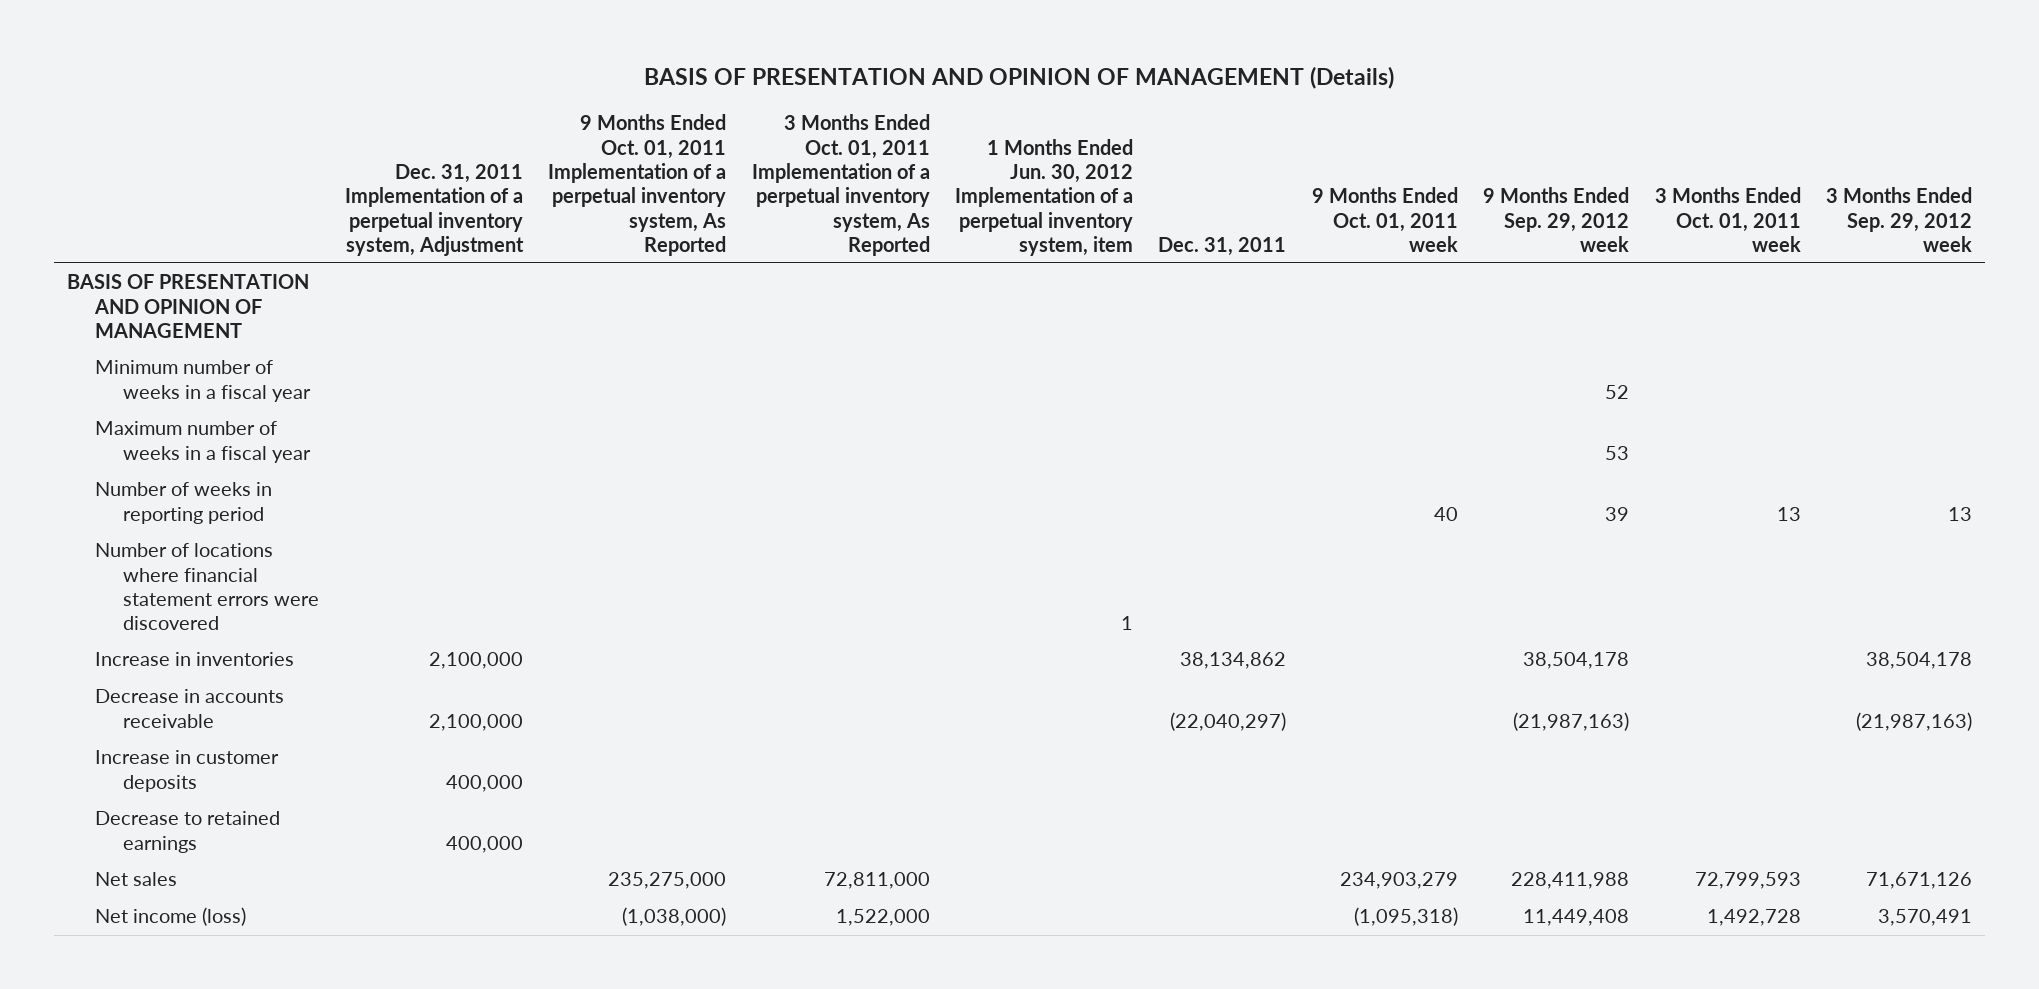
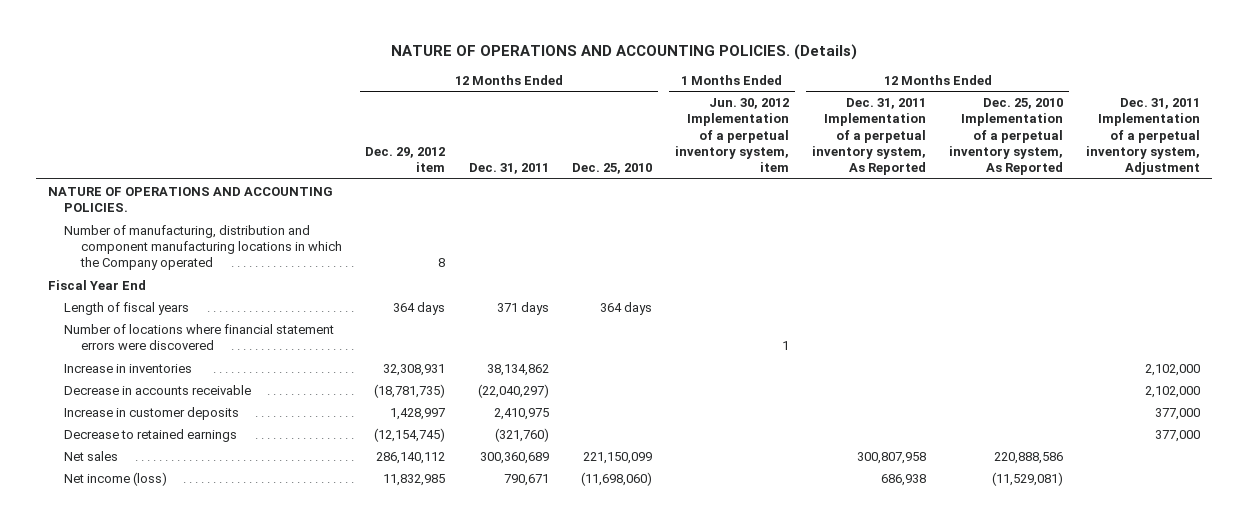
- BASIS OF PRESENTATION AND OPINION OF MANAGEMENT (Details)
+ NATURE OF OPERATIONS AND ACCOUNTING POLICIES. (Details)
- | Dec. 31, 2011 Implementation of a perpetual inventory system, Adjustment | 9 Months Ended Oct. 01, 2011 Implementation of a perpetual inventory system, As Reported | 3 Months Ended Oct. 01, 2011 Implementation of a perpetual inventory system, As Reported | 1 Months Ended Jun. 30, 2012 Implementation of a perpetual inventory system, item | Dec. 31, 2011 | 9 Months Ended Oct. 01, 2011 week | 9 Months Ended Sep. 29, 2012 week | 3 Months Ended Oct. 01, 2011 week | 3 Months Ended Sep. 29, 2012 week
+ | 12 Months Ended Dec. 29, 2012 item | 12 Months Ended Dec. 31, 2011 | 12 Months Ended Dec. 25, 2010 | 1 Months Ended Jun. 30, 2012 Implementation of a perpetual inventory system, item | 12 Months Ended Dec. 31, 2011 Implementation of a perpetual inventory system, As Reported | 12 Months Ended Dec. 25, 2010 Implementation of a perpetual inventory system, As Reported | Dec. 31, 2011 Implementation of a perpetual inventory system, Adjustment
- BASIS OF PRESENTATION AND OPINION OF MANAGEMENT
- Minimum number of weeks in a fiscal year | | | | | | | 52 | |
- Maximum number of weeks in a fiscal year | | | | | | | 53 | |
- Number of weeks in reporting period | | | | | | 40 | 39 | 13 | 13
+ NATURE OF OPERATIONS AND ACCOUNTING POLICIES.
+ Number of manufacturing, distribution and component manufacturing locations in which the Company operated | 8 | | | | | |
+ Fiscal Year End
+ Length of fiscal years | 364 days | 371 days | 364 days | | | |
- Increase in inventories | 2,100,000 | | | | 38,134,862 | | 38,504,178 | | 38,504,178
- Decrease in accounts receivable | 2,100,000 | | | | (22,040,297) | | (21,987,163) | | (21,987,163)
- Increase in customer deposits | 400,000 | | | | | | | |
- Decrease to retained earnings | 400,000 | | | | | | | |
+ Increase in inventories | 32,308,931 | 38,134,862 | | | | | 2,102,000
+ Decrease in accounts receivable | (18,781,735) | (22,040,297) | | | | | 2,102,000
+ Increase in customer deposits | 1,428,997 | 2,410,975 | | | | | 377,000
+ Decrease to retained earnings | (12,154,745) | (321,760) | | | | | 377,000

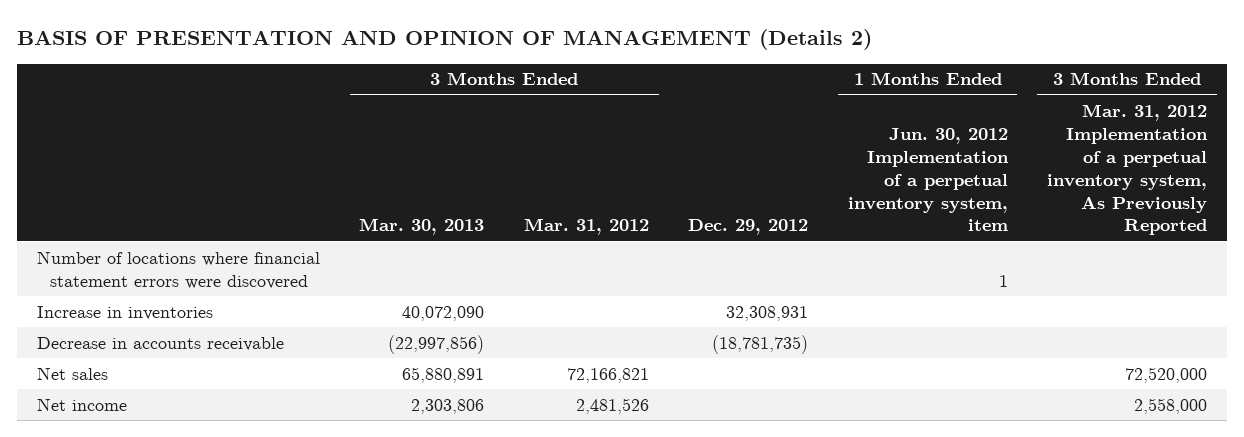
- NATURE OF OPERATIONS AND ACCOUNTING POLICIES. (Details)
+ BASIS OF PRESENTATION AND OPINION OF MANAGEMENT (Details 2)
- | 12 Months Ended Dec. 29, 2012 item | 12 Months Ended Dec. 31, 2011 | 12 Months Ended Dec. 25, 2010 | 1 Months Ended Jun. 30, 2012 Implementation of a perpetual inventory system, item | 12 Months Ended Dec. 31, 2011 Implementation of a perpetual inventory system, As Reported | 12 Months Ended Dec. 25, 2010 Implementation of a perpetual inventory system, As Reported | Dec. 31, 2011 Implementation of a perpetual inventory system, Adjustment
+ | 3 Months Ended Mar. 30, 2013 | 3 Months Ended Mar. 31, 2012 | Dec. 29, 2012 | 1 Months Ended Jun. 30, 2012 Implementation of a perpetual inventory system, item | 3 Months Ended Mar. 31, 2012 Implementation of a perpetual inventory system, As Previously Reported
- NATURE OF OPERATIONS AND ACCOUNTING POLICIES.
- Number of manufacturing, distribution and component manufacturing locations in which the Company operated | 8 | | | | | |
- Fiscal Year End
- Length of fiscal years | 364 days | 371 days | 364 days | | | |
- Increase in customer deposits | 1,428,997 | 2,410,975 | | | | | 377,000
- Decrease to retained earnings | (12,154,745) | (321,760) | | | | | 377,000
- Net income (loss) | 11,832,985 | 790,671 | (11,698,060) | | 686,938 | (11,529,081) |
+ Net income | 2,303,806 | 2,481,526 | | | 2,558,000

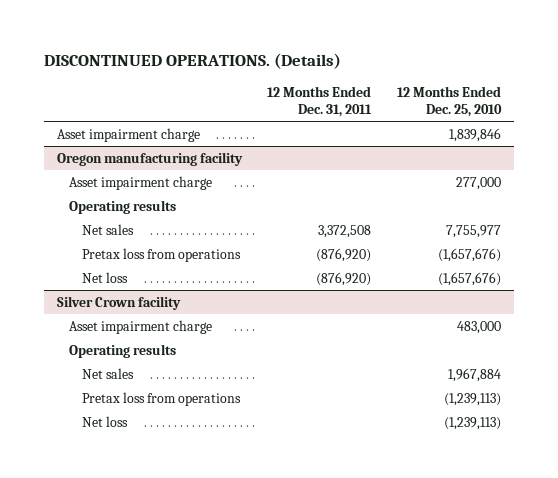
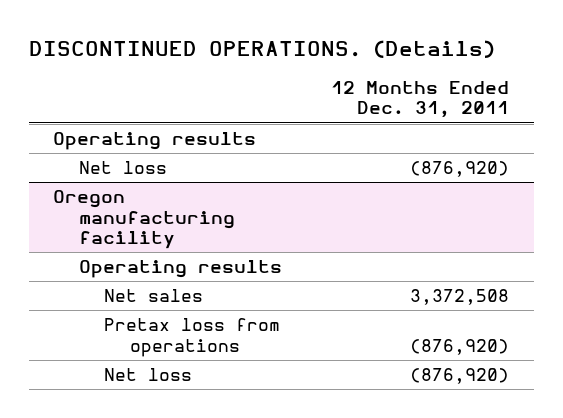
- | 12 Months Ended Dec. 31, 2011 | 12 Months Ended Dec. 25, 2010
+ | 12 Months Ended Dec. 31, 2011
- Asset impairment charge | | 1,839,846
+ Operating results
+ Net loss | (876,920)
@ Oregon manufacturing facility
- Asset impairment charge | | 277,000
- Silver Crown facility
- Asset impairment charge | | 483,000
- Operating results
- Net sales | | 1,967,884
- Pretax loss from operations | | (1,239,113)
- Net loss | | (1,239,113)

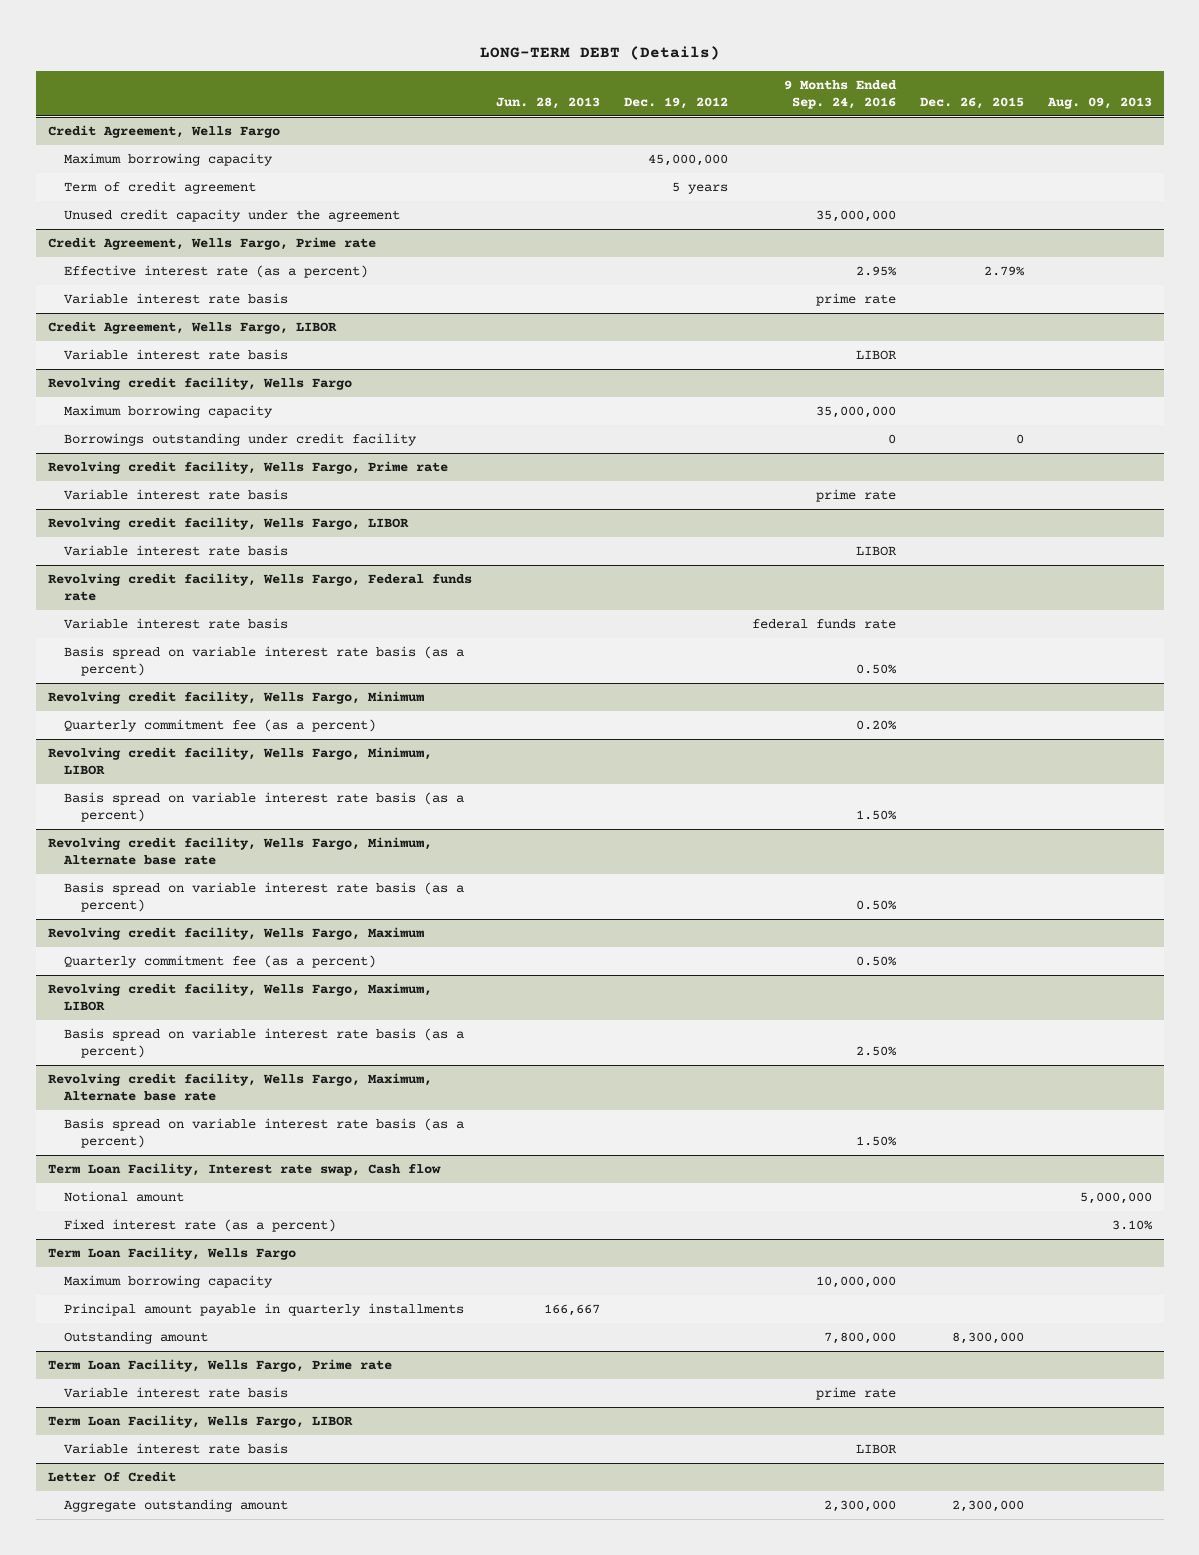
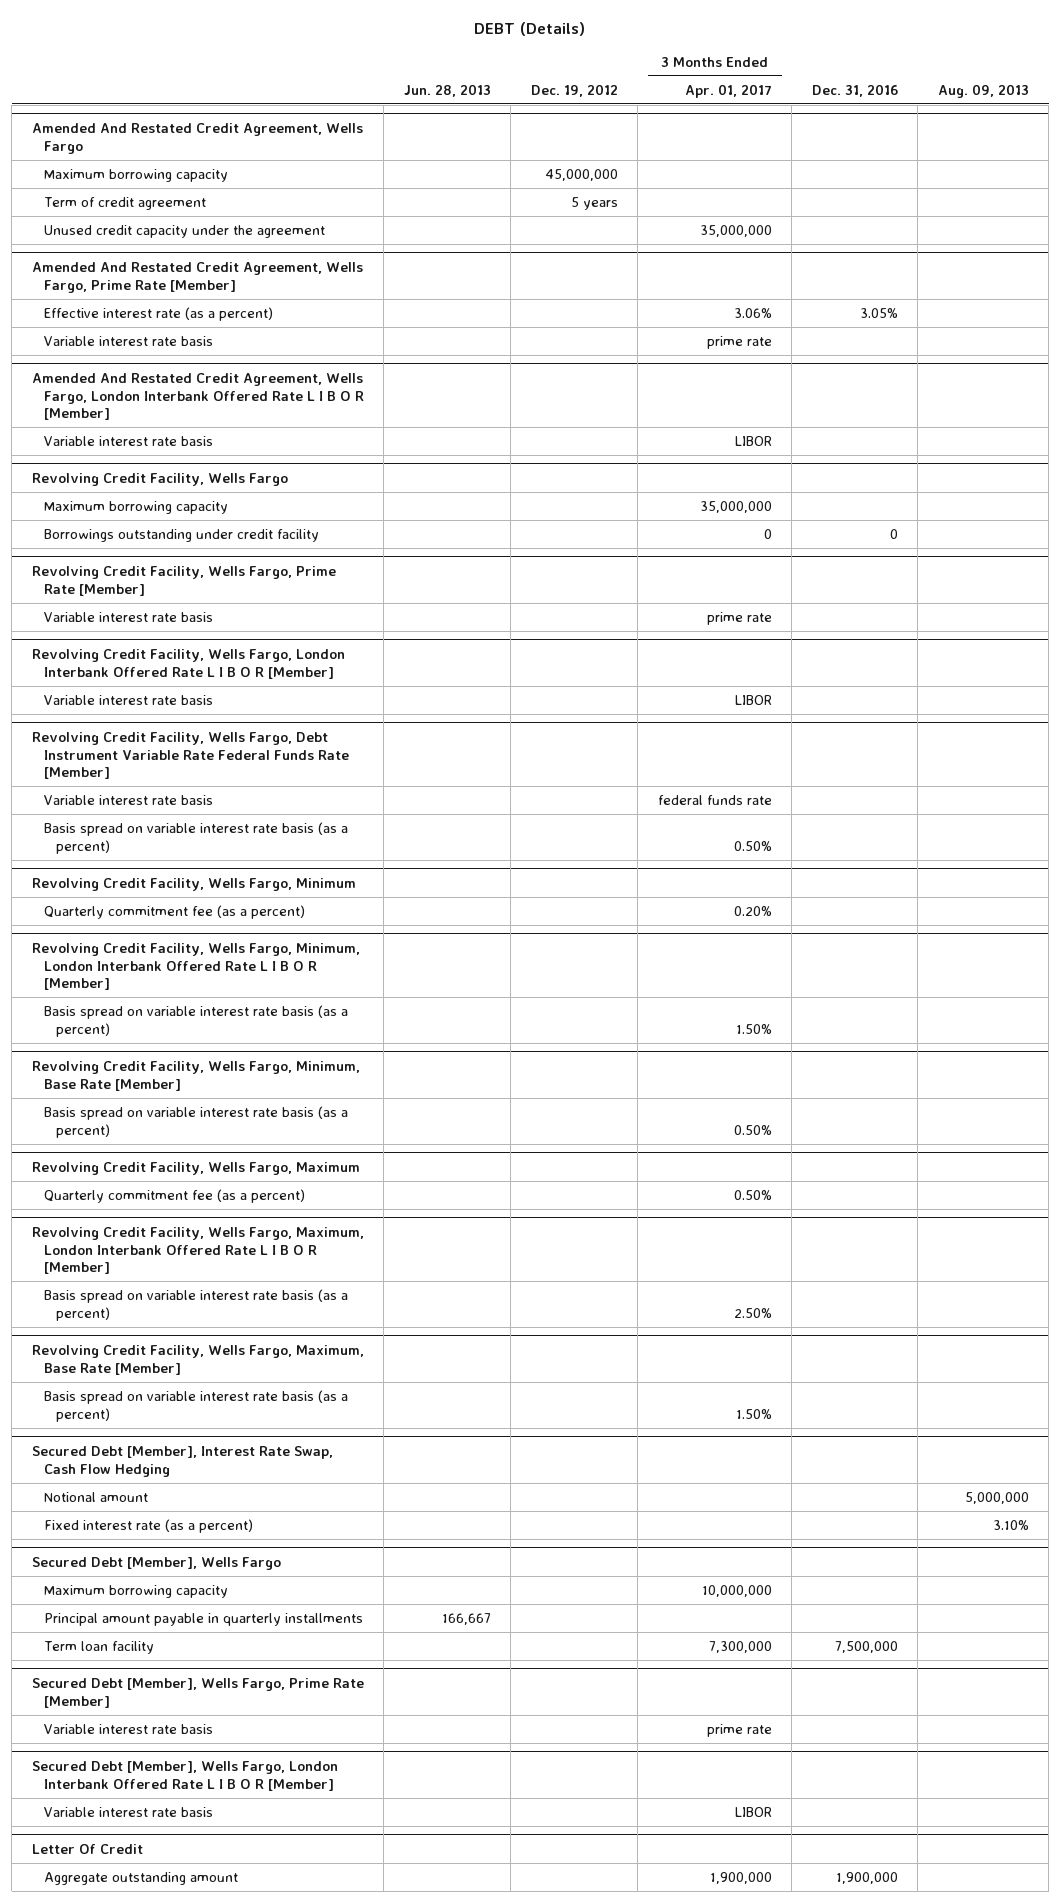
- LONG-TERM DEBT (Details)
+ DEBT (Details)
- | Jun. 28, 2013 | Dec. 19, 2012 | 9 Months Ended Sep. 24, 2016 | Dec. 26, 2015 | Aug. 09, 2013
+ | Jun. 28, 2013 | Dec. 19, 2012 | 3 Months Ended Apr. 01, 2017 | Dec. 31, 2016 | Aug. 09, 2013
- Credit Agreement, Wells Fargo
+ Amended And Restated Credit Agreement, Wells Fargo
- Credit Agreement, Wells Fargo, Prime rate
+ Amended And Restated Credit Agreement, Wells Fargo, Prime Rate [Member]
- Credit Agreement, Wells Fargo, LIBOR
- Variable interest rate basis | | | LIBOR | |
- Revolving credit facility, Wells Fargo
+ Amended And Restated Credit Agreement, Wells Fargo, London Interbank Offered Rate L I B O R [Member]
+ Variable interest rate basis | | | LIBOR | |
+ Revolving Credit Facility, Wells Fargo
- Revolving credit facility, Wells Fargo, Prime rate
+ Revolving Credit Facility, Wells Fargo, Prime Rate [Member]
- Revolving credit facility, Wells Fargo, LIBOR
- Variable interest rate basis | | | LIBOR | |
- Revolving credit facility, Wells Fargo, Federal funds rate
+ Revolving Credit Facility, Wells Fargo, London Interbank Offered Rate L I B O R [Member]
+ Variable interest rate basis | | | LIBOR | |
+ Revolving Credit Facility, Wells Fargo, Debt Instrument Variable Rate Federal Funds Rate [Member]
- Revolving credit facility, Wells Fargo, Minimum
+ Revolving Credit Facility, Wells Fargo, Minimum
- Revolving credit facility, Wells Fargo, Minimum, LIBOR
- Basis spread on variable interest rate basis (as a percent) | | | 1.50% | |
- Revolving credit facility, Wells Fargo, Minimum, Alternate base rate
+ Revolving Credit Facility, Wells Fargo, Minimum, London Interbank Offered Rate L I B O R [Member]
+ Basis spread on variable interest rate basis (as a percent) | | | 1.50% | |
+ Revolving Credit Facility, Wells Fargo, Minimum, Base Rate [Member]
- Revolving credit facility, Wells Fargo, Maximum
+ Revolving Credit Facility, Wells Fargo, Maximum
- Revolving credit facility, Wells Fargo, Maximum, LIBOR
- Basis spread on variable interest rate basis (as a percent) | | | 2.50% | |
- Revolving credit facility, Wells Fargo, Maximum, Alternate base rate
+ Revolving Credit Facility, Wells Fargo, Maximum, London Interbank Offered Rate L I B O R [Member]
+ Basis spread on variable interest rate basis (as a percent) | | | 2.50% | |
+ Revolving Credit Facility, Wells Fargo, Maximum, Base Rate [Member]
- Term Loan Facility, Interest rate swap, Cash flow
+ Secured Debt [Member], Interest Rate Swap, Cash Flow Hedging
- Term Loan Facility, Wells Fargo
+ Secured Debt [Member], Wells Fargo
- Outstanding amount | | | 7,800,000 | 8,300,000 |
- Term Loan Facility, Wells Fargo, Prime rate
- Variable interest rate basis | | | prime rate | |
- Term Loan Facility, Wells Fargo, LIBOR
- Variable interest rate basis | | | LIBOR | |
+ Term loan facility | | | 7,300,000 | 7,500,000 |
+ Secured Debt [Member], Wells Fargo, Prime Rate [Member]
+ Variable interest rate basis | | | prime rate | |
+ Secured Debt [Member], Wells Fargo, London Interbank Offered Rate L I B O R [Member]
+ Variable interest rate basis | | | LIBOR | |

